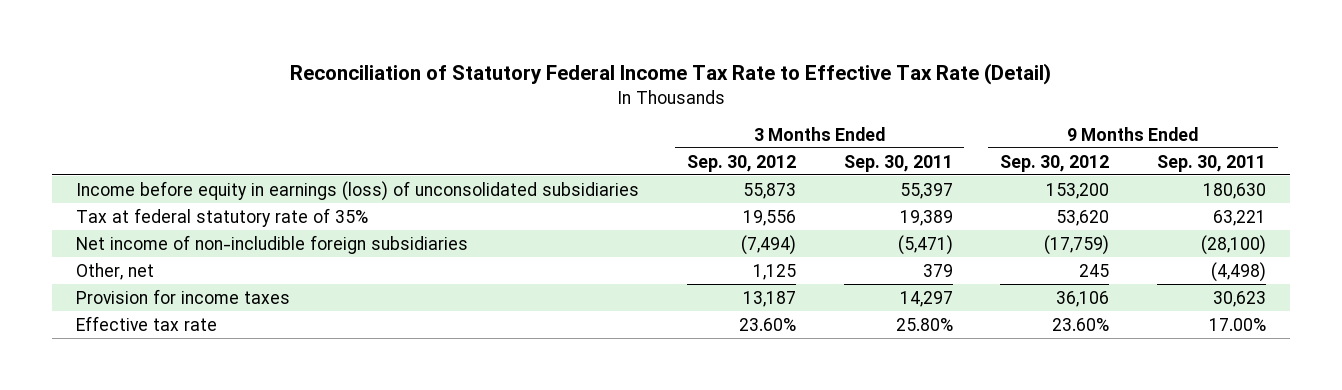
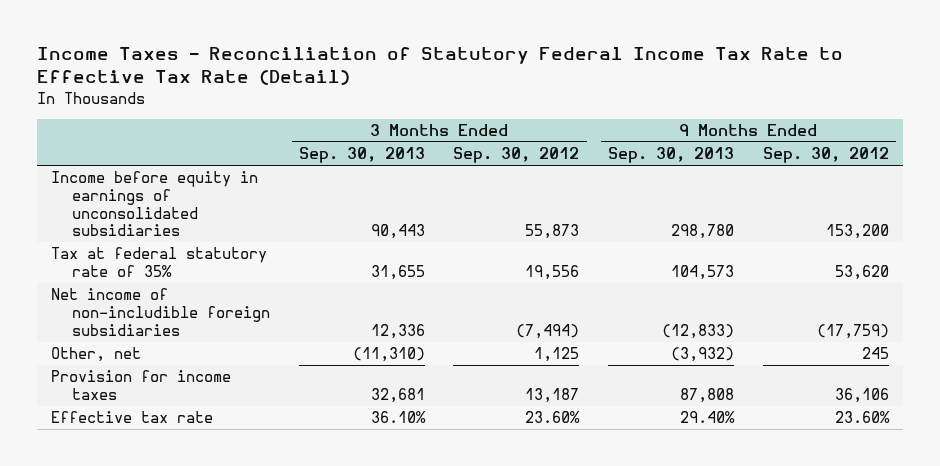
- Reconciliation of Statutory Federal Income Tax Rate to Effective Tax Rate (Detail)
+ Income Taxes - Reconciliation of Statutory Federal Income Tax Rate to Effective Tax Rate (Detail)
- | 3 Months Ended Sep. 30, 2012 | 3 Months Ended Sep. 30, 2011 | 9 Months Ended Sep. 30, 2012 | 9 Months Ended Sep. 30, 2011
+ | 3 Months Ended Sep. 30, 2013 | 3 Months Ended Sep. 30, 2012 | 9 Months Ended Sep. 30, 2013 | 9 Months Ended Sep. 30, 2012
- Income before equity in earnings (loss) of unconsolidated subsidiaries | 55,873 | 55,397 | 153,200 | 180,630
+ Income before equity in earnings of unconsolidated subsidiaries | 90,443 | 55,873 | 298,780 | 153,200

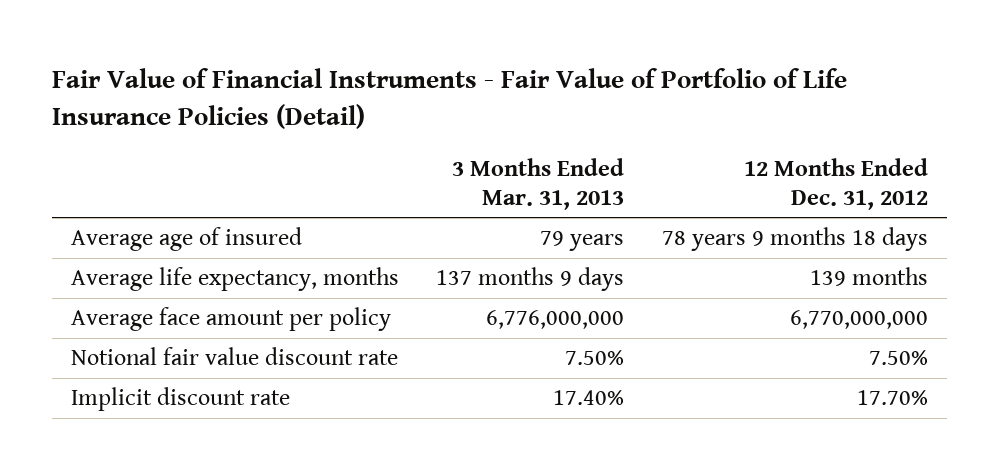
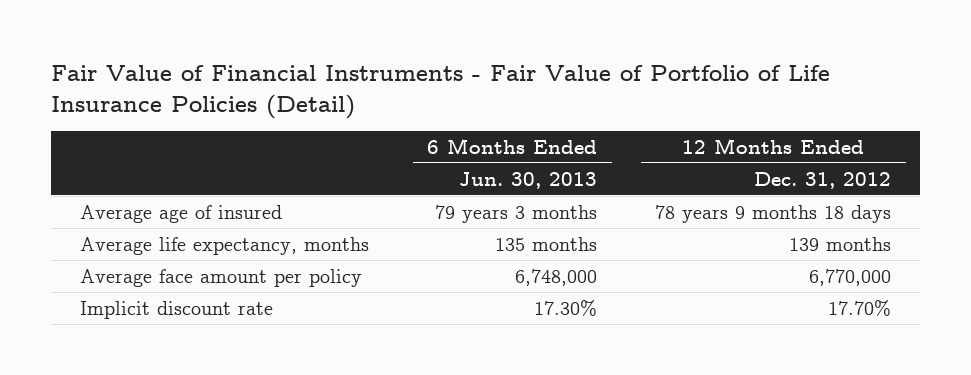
- | 3 Months Ended Mar. 31, 2013 | 12 Months Ended Dec. 31, 2012
+ | 6 Months Ended Jun. 30, 2013 | 12 Months Ended Dec. 31, 2012
- Average face amount per policy | 6,776,000,000 | 6,770,000,000
- Notional fair value discount rate | 7.50% | 7.50%
+ Average face amount per policy | 6,748,000 | 6,770,000

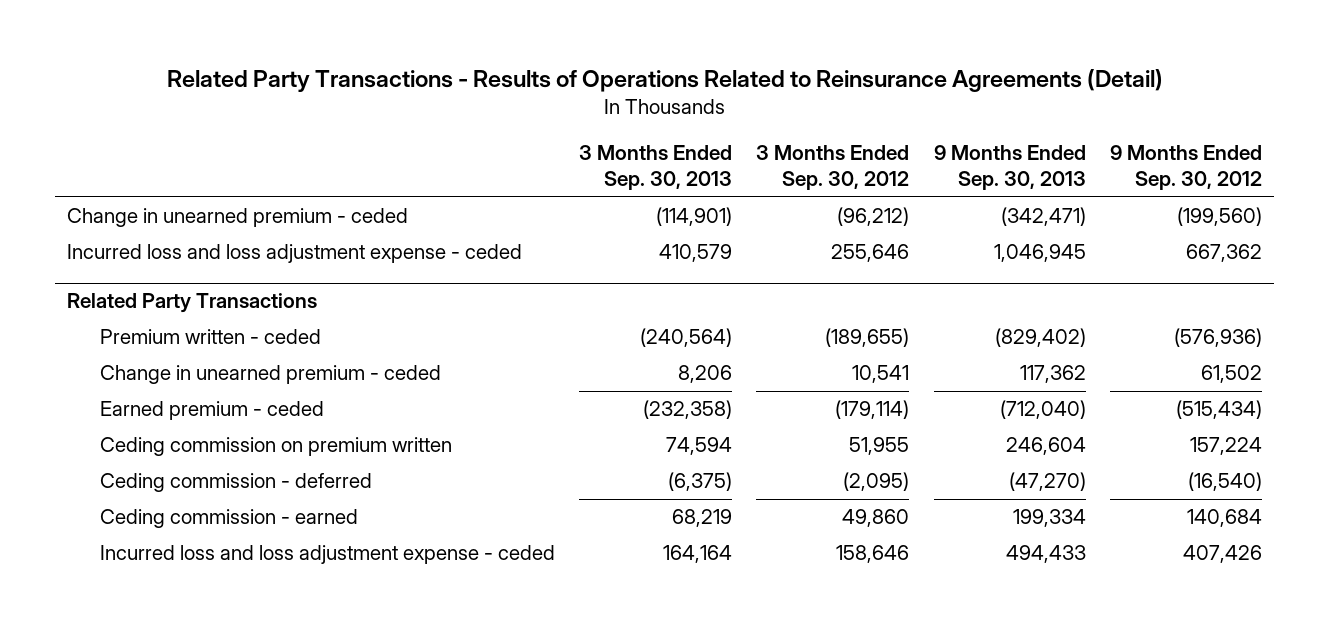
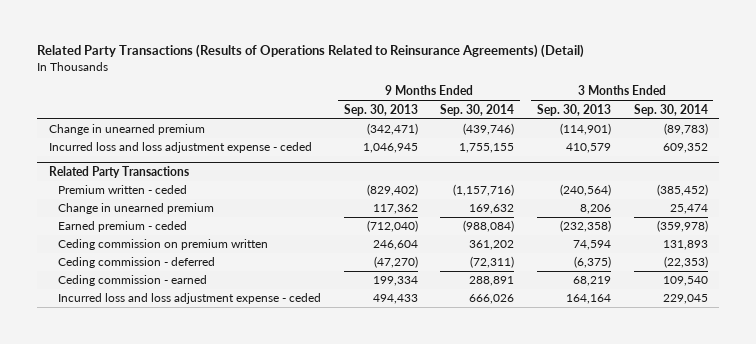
- Related Party Transactions - Results of Operations Related to Reinsurance Agreements (Detail)
+ Related Party Transactions (Results of Operations Related to Reinsurance Agreements) (Detail)
- | 3 Months Ended Sep. 30, 2013 | 3 Months Ended Sep. 30, 2012 | 9 Months Ended Sep. 30, 2013 | 9 Months Ended Sep. 30, 2012
+ | 9 Months Ended Sep. 30, 2013 | 9 Months Ended Sep. 30, 2014 | 3 Months Ended Sep. 30, 2013 | 3 Months Ended Sep. 30, 2014
- Change in unearned premium - ceded | (114,901) | (96,212) | (342,471) | (199,560)
+ Change in unearned premium | (342,471) | (439,746) | (114,901) | (89,783)
@ Related Party Transactions
- Change in unearned premium - ceded | 8,206 | 10,541 | 117,362 | 61,502
+ Change in unearned premium | 117,362 | 169,632 | 8,206 | 25,474

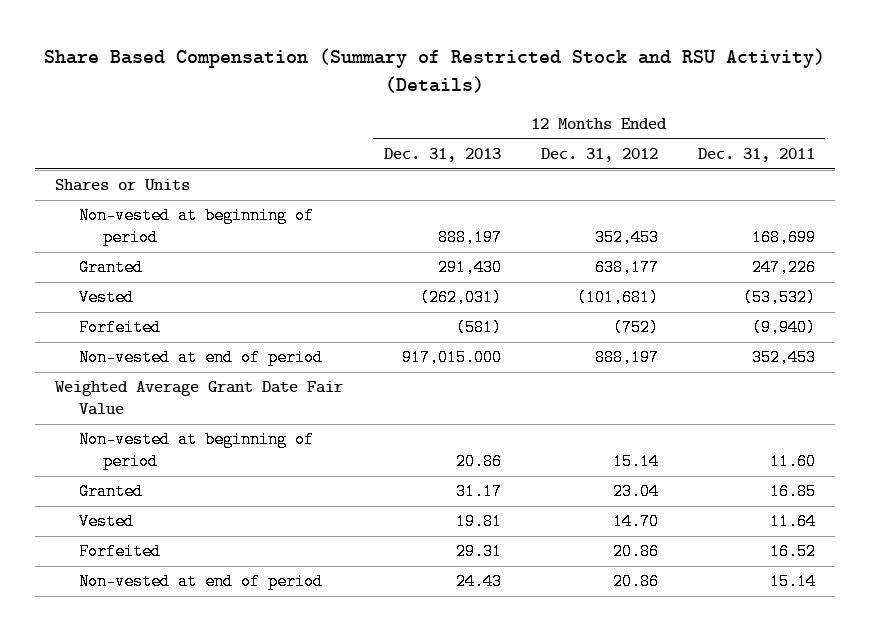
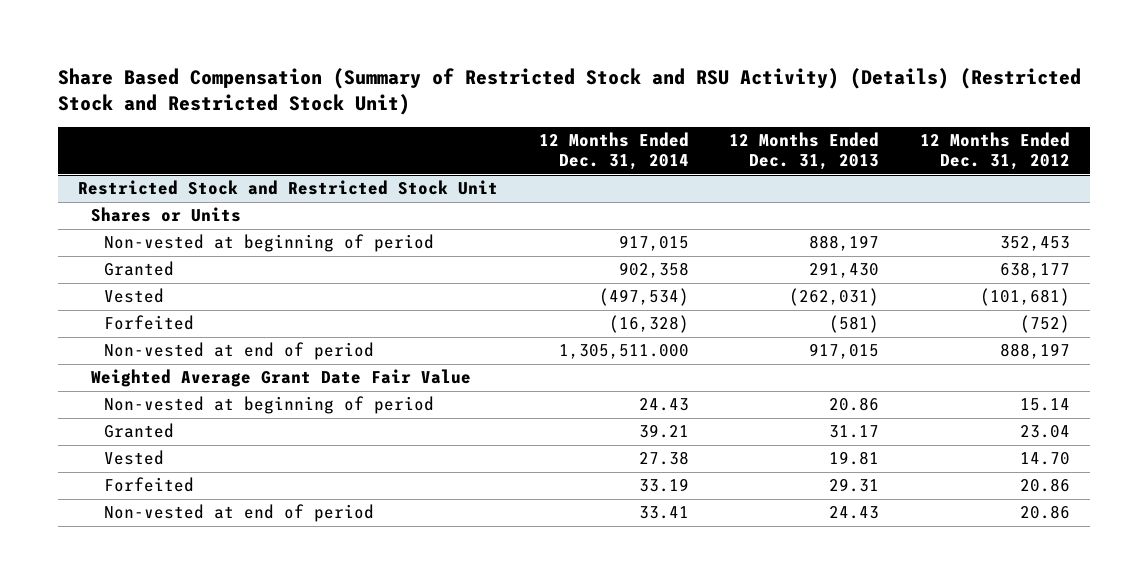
- Share Based Compensation (Summary of Restricted Stock and RSU Activity) (Details)
+ Share Based Compensation (Summary of Restricted Stock and RSU Activity) (Details) (Restricted Stock and Restricted Stock Unit)
- | 12 Months Ended Dec. 31, 2013 | 12 Months Ended Dec. 31, 2012 | 12 Months Ended Dec. 31, 2011
+ | 12 Months Ended Dec. 31, 2014 | 12 Months Ended Dec. 31, 2013 | 12 Months Ended Dec. 31, 2012
+ Restricted Stock and Restricted Stock Unit
- Non-vested at end of period | 917,015.000 | 888,197 | 352,453
+ Non-vested at end of period | 1,305,511.000 | 917,015 | 888,197

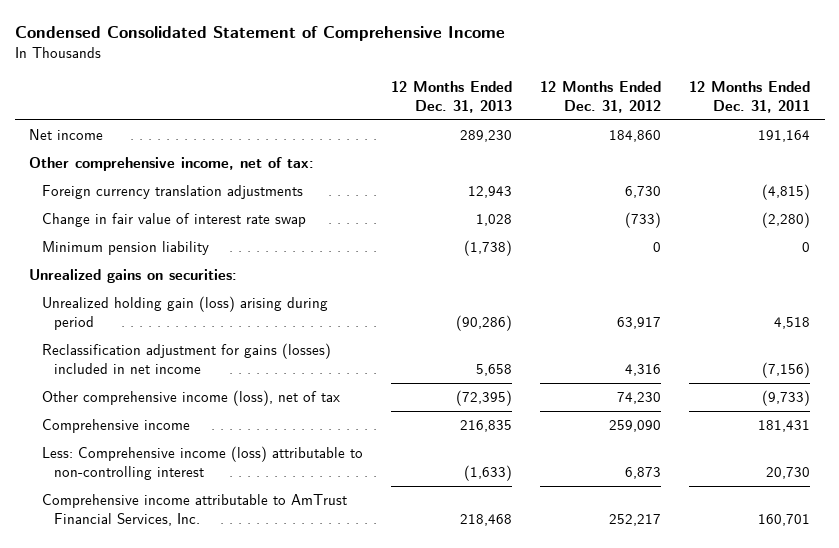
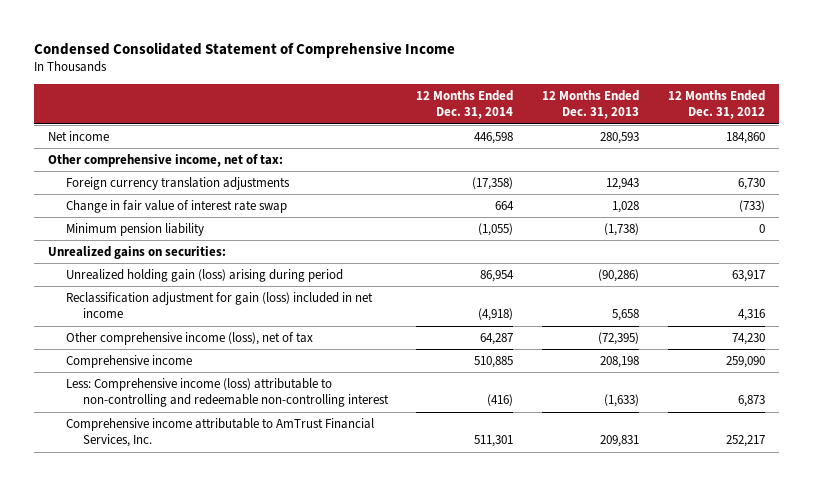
- | 12 Months Ended Dec. 31, 2013 | 12 Months Ended Dec. 31, 2012 | 12 Months Ended Dec. 31, 2011
+ | 12 Months Ended Dec. 31, 2014 | 12 Months Ended Dec. 31, 2013 | 12 Months Ended Dec. 31, 2012
- Net income | 289,230 | 184,860 | 191,164
+ Net income | 446,598 | 280,593 | 184,860
- Reclassification adjustment for gains (losses) included in net income | 5,658 | 4,316 | (7,156)
+ Reclassification adjustment for gain (loss) included in net income | (4,918) | 5,658 | 4,316
- Comprehensive income | 216,835 | 259,090 | 181,431
- Less: Comprehensive income (loss) attributable to non-controlling interest | (1,633) | 6,873 | 20,730
- Comprehensive income attributable to AmTrust Financial Services, Inc. | 218,468 | 252,217 | 160,701
+ Comprehensive income | 510,885 | 208,198 | 259,090
+ Less: Comprehensive income (loss) attributable to non-controlling and redeemable non-controlling interest | (416) | (1,633) | 6,873
+ Comprehensive income attributable to AmTrust Financial Services, Inc. | 511,301 | 209,831 | 252,217

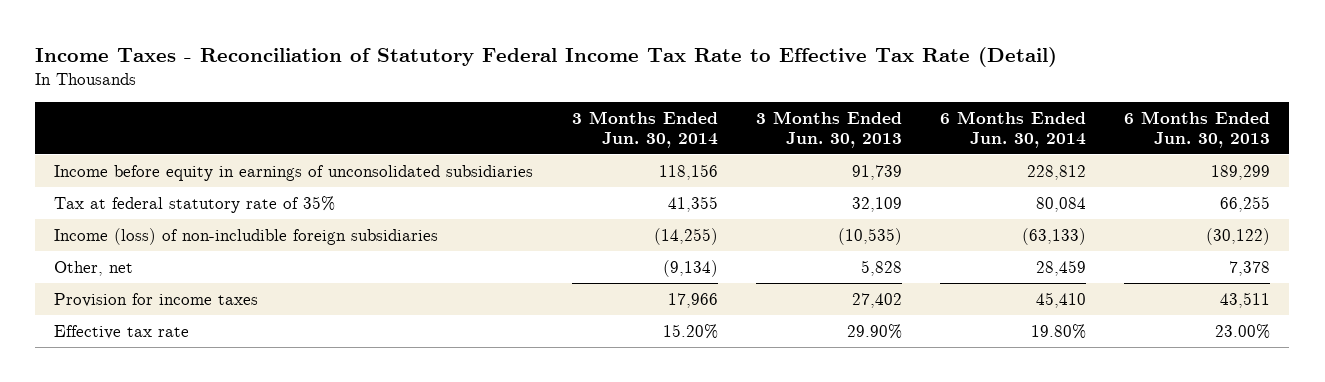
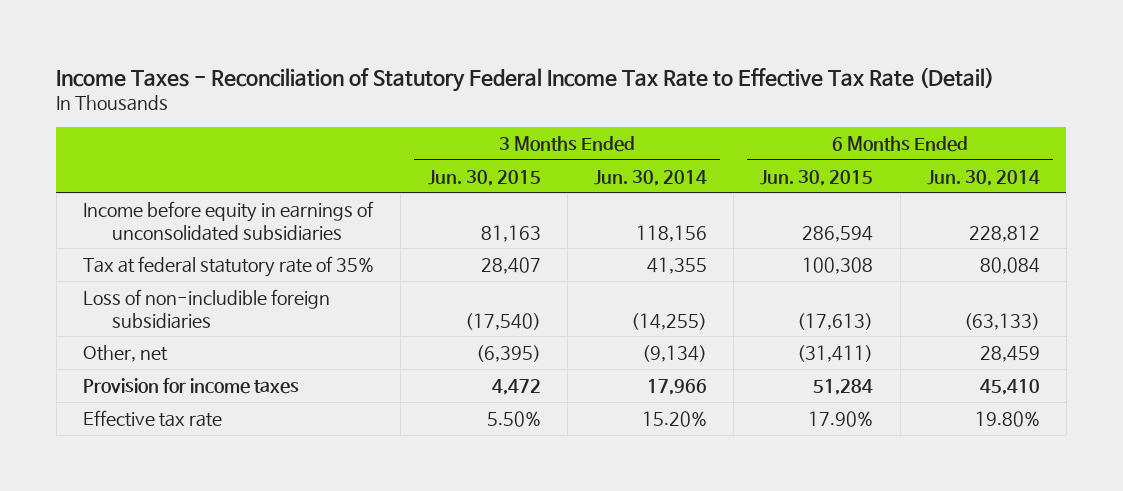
- | 3 Months Ended Jun. 30, 2014 | 3 Months Ended Jun. 30, 2013 | 6 Months Ended Jun. 30, 2014 | 6 Months Ended Jun. 30, 2013
+ | 3 Months Ended Jun. 30, 2015 | 3 Months Ended Jun. 30, 2014 | 6 Months Ended Jun. 30, 2015 | 6 Months Ended Jun. 30, 2014
- Income (loss) of non-includible foreign subsidiaries | (14,255) | (10,535) | (63,133) | (30,122)
+ Loss of non-includible foreign subsidiaries | (17,540) | (14,255) | (17,613) | (63,133)

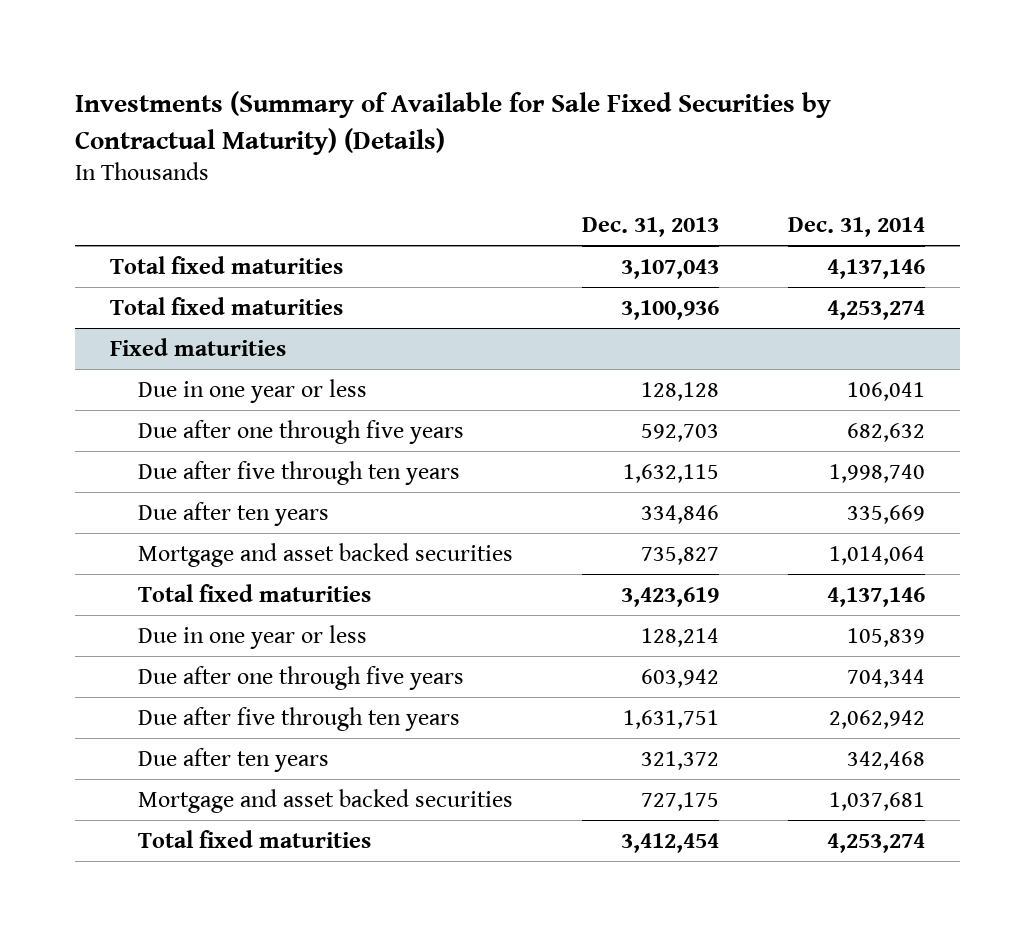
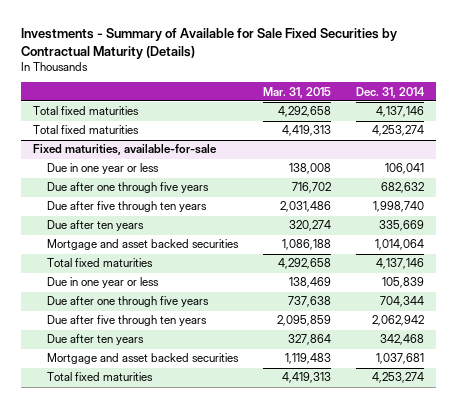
- Investments (Summary of Available for Sale Fixed Securities by Contractual Maturity) (Details)
+ Investments - Summary of Available for Sale Fixed Securities by Contractual Maturity (Details)
- | Dec. 31, 2013 | Dec. 31, 2014
+ | Mar. 31, 2015 | Dec. 31, 2014
- Fixed maturities
+ Fixed maturities, available-for-sale

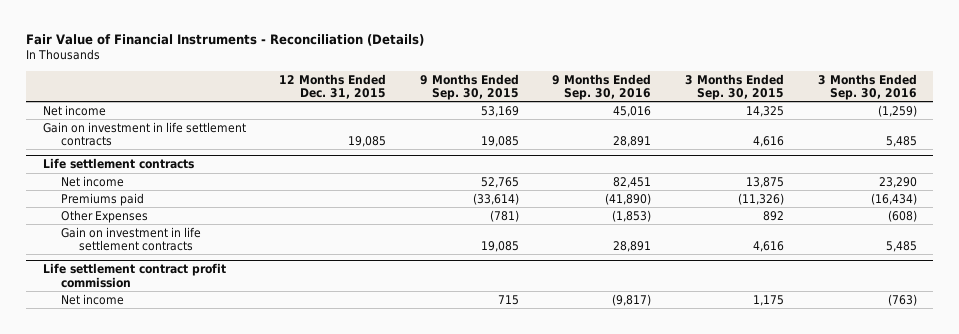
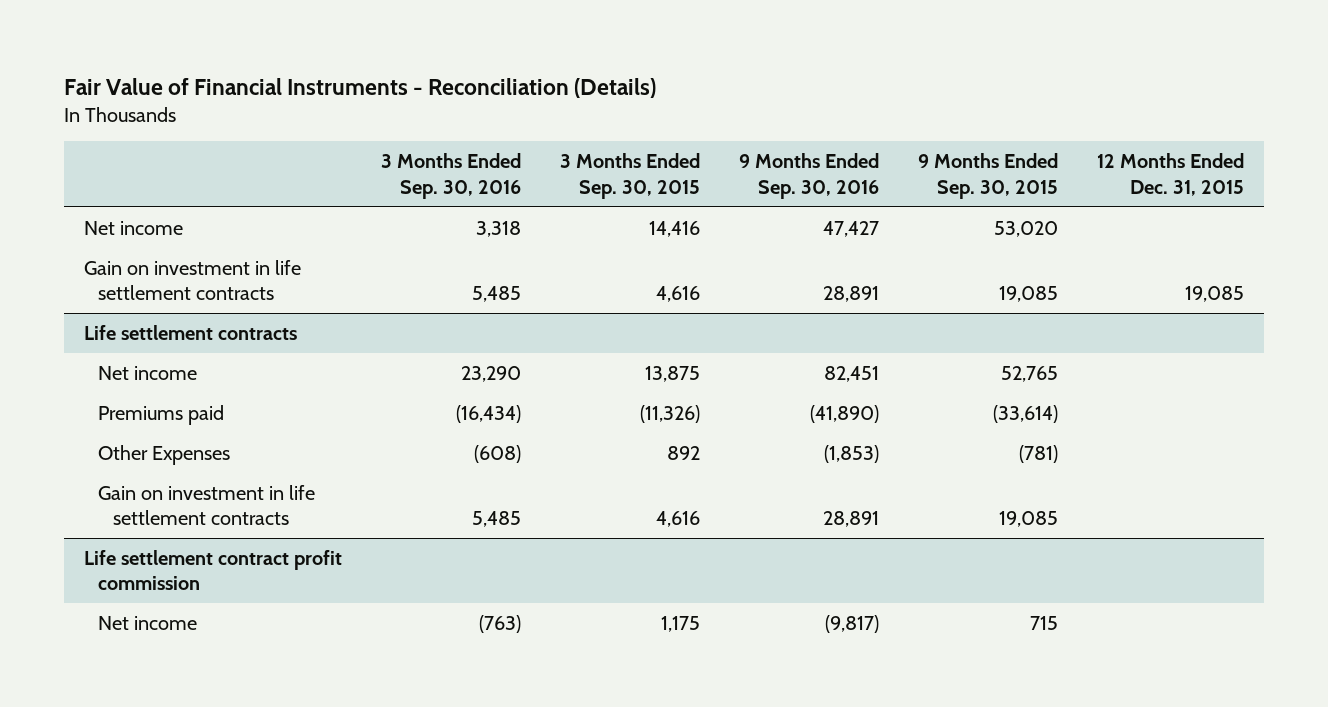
- | 12 Months Ended Dec. 31, 2015 | 9 Months Ended Sep. 30, 2015 | 9 Months Ended Sep. 30, 2016 | 3 Months Ended Sep. 30, 2015 | 3 Months Ended Sep. 30, 2016
+ | 3 Months Ended Sep. 30, 2016 | 3 Months Ended Sep. 30, 2015 | 9 Months Ended Sep. 30, 2016 | 9 Months Ended Sep. 30, 2015 | 12 Months Ended Dec. 31, 2015
- Net income | | 53,169 | 45,016 | 14,325 | (1,259)
+ Net income | 3,318 | 14,416 | 47,427 | 53,020 |

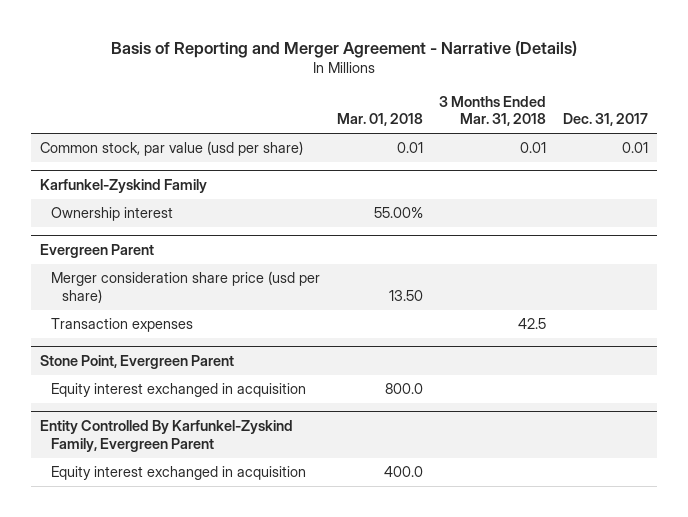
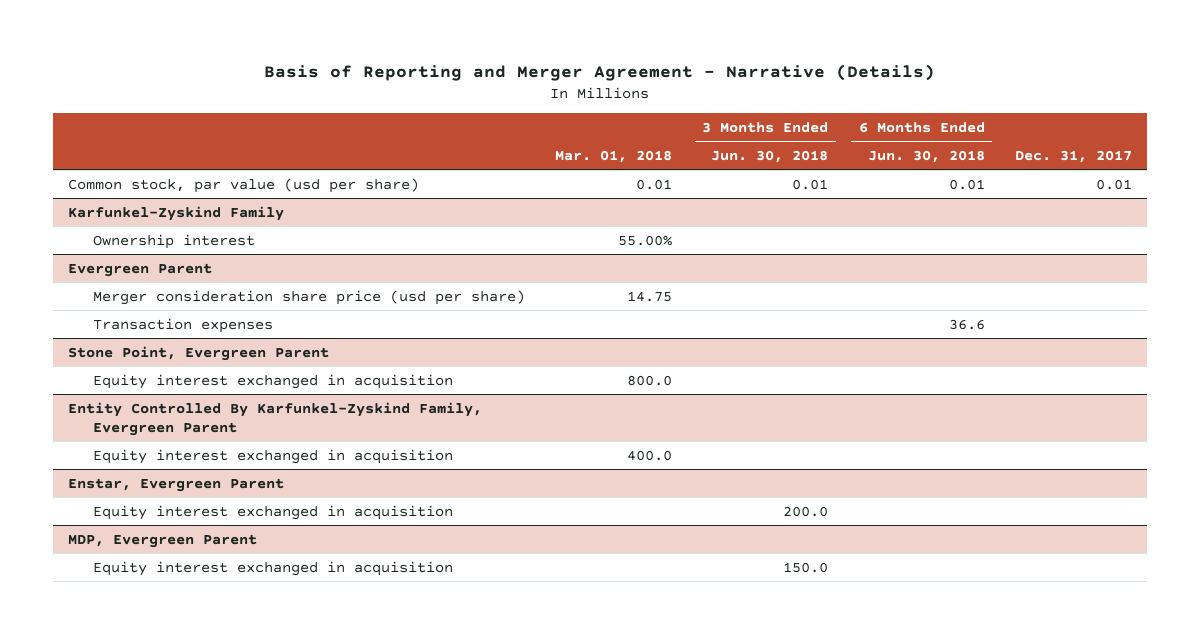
- | Mar. 01, 2018 | 3 Months Ended Mar. 31, 2018 | Dec. 31, 2017
+ | Mar. 01, 2018 | 3 Months Ended Jun. 30, 2018 | 6 Months Ended Jun. 30, 2018 | Dec. 31, 2017
@ Evergreen Parent
- Merger consideration share price (usd per share) | 13.50 | |
+ Merger consideration share price (usd per share) | 14.75 | | |
+ Enstar, Evergreen Parent
+ Equity interest exchanged in acquisition | | 200.0 | |
+ MDP, Evergreen Parent
+ Equity interest exchanged in acquisition | | 150.0 | |

